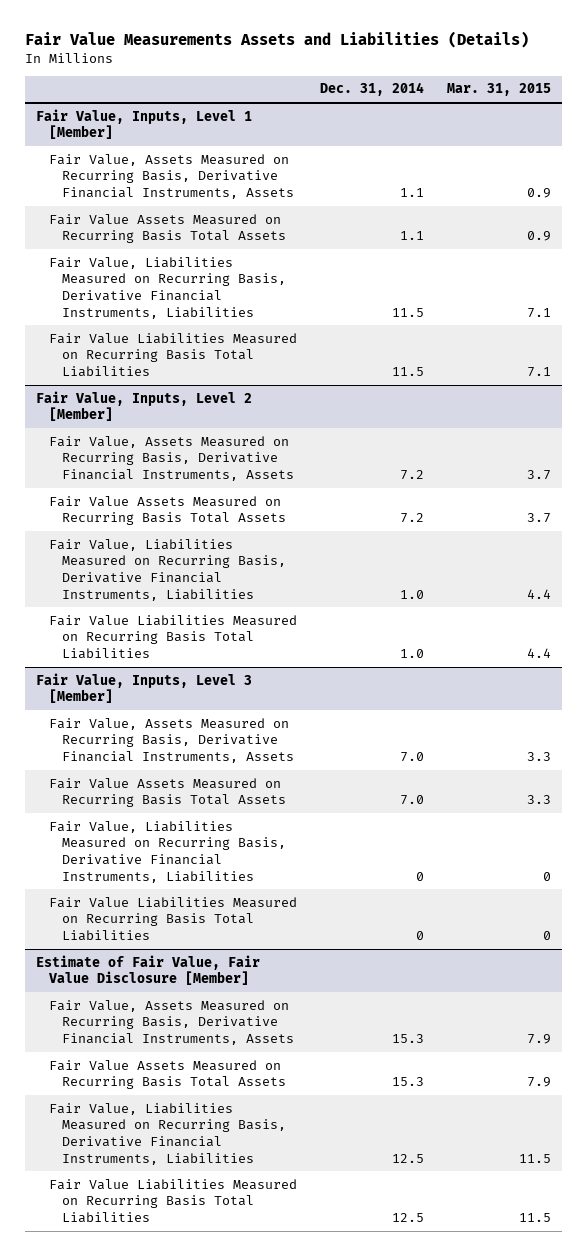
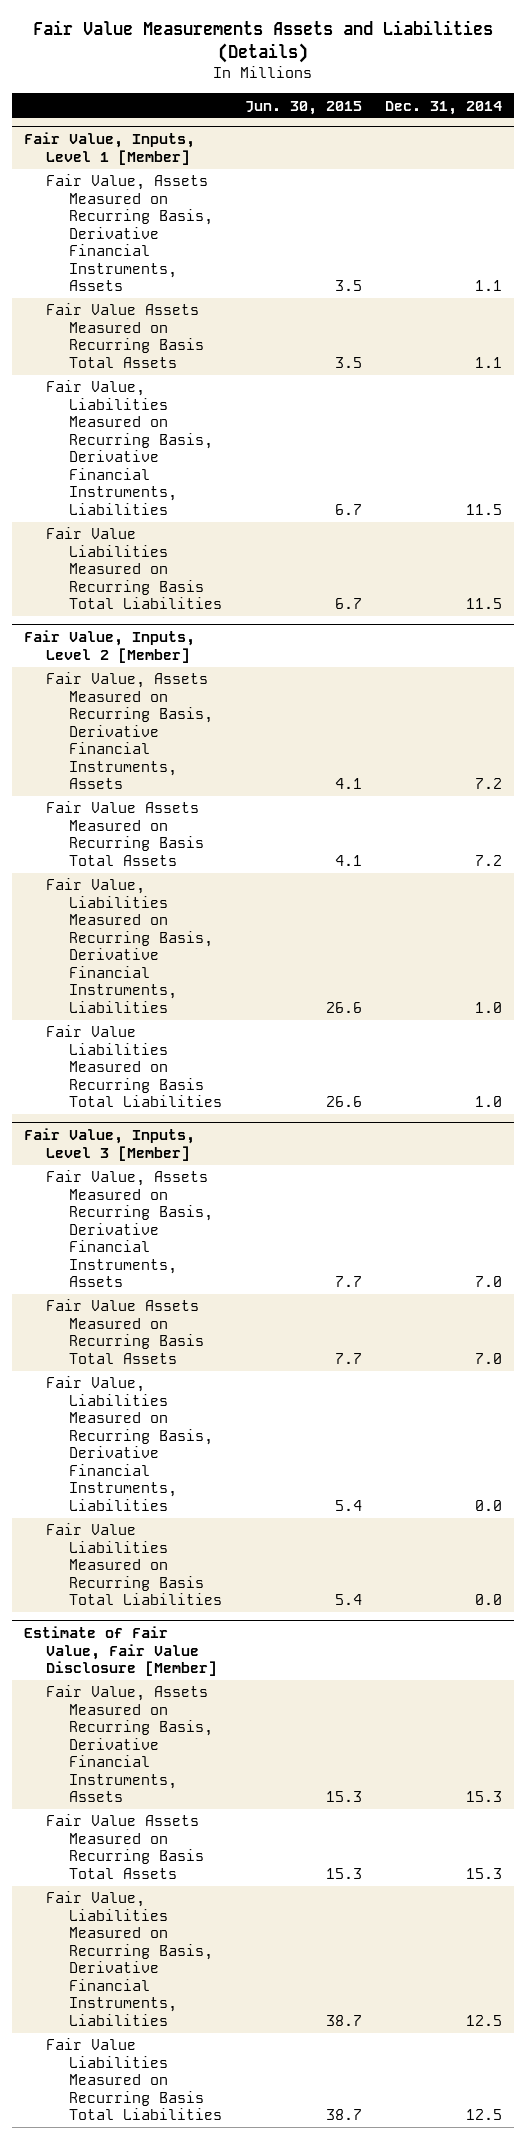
- | Dec. 31, 2014 | Mar. 31, 2015
+ | Jun. 30, 2015 | Dec. 31, 2014
@ Fair Value, Inputs, Level 3 [Member]
- Fair Value, Liabilities Measured on Recurring Basis, Derivative Financial Instruments, Liabilities | 0 | 0
- Fair Value Liabilities Measured on Recurring Basis Total Liabilities | 0 | 0
+ Fair Value, Liabilities Measured on Recurring Basis, Derivative Financial Instruments, Liabilities | 5.4 | 0.0
+ Fair Value Liabilities Measured on Recurring Basis Total Liabilities | 5.4 | 0.0

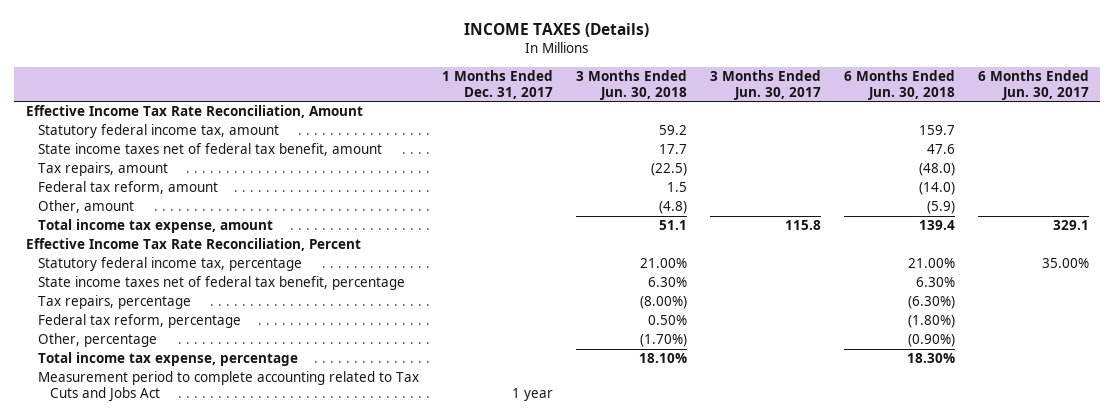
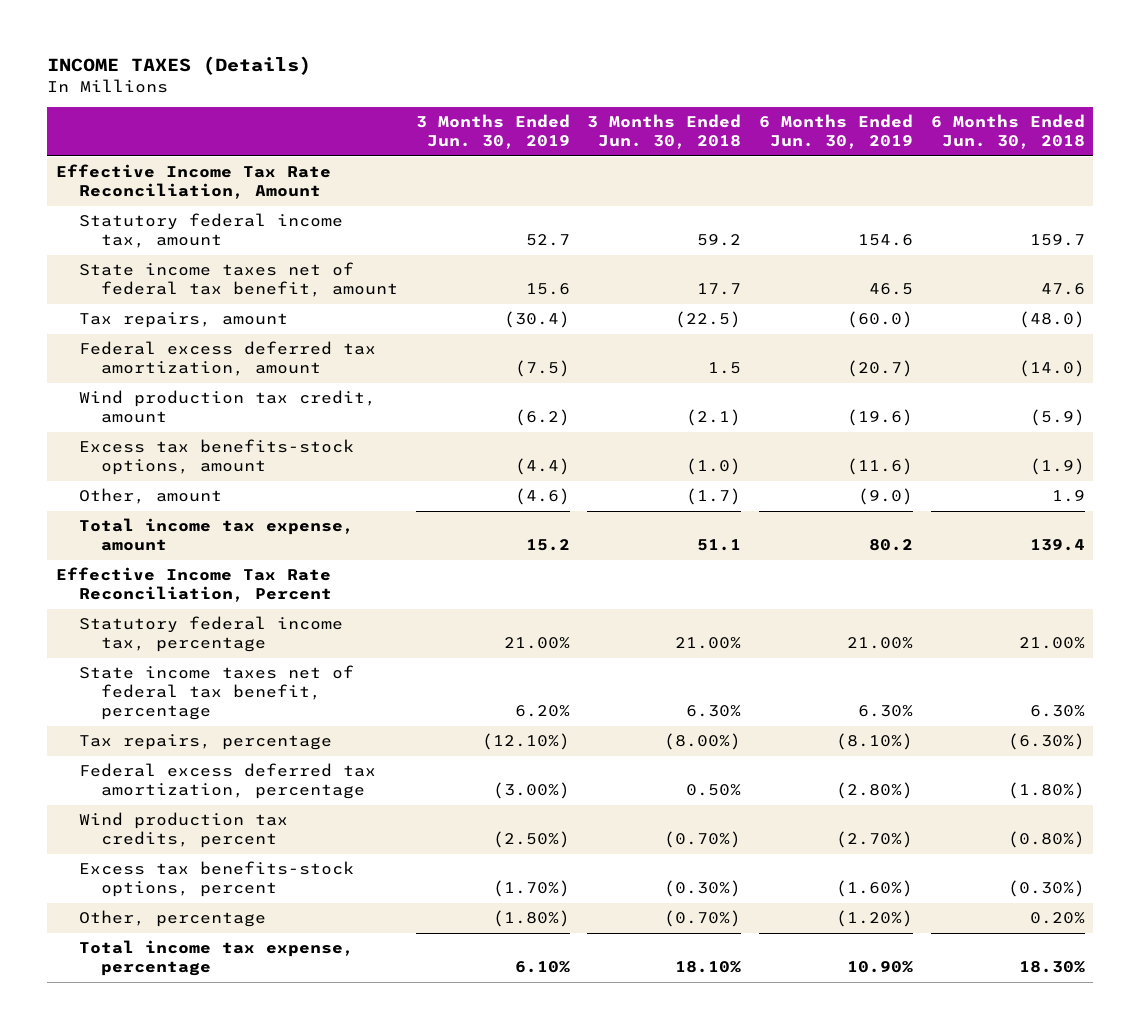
- | 1 Months Ended Dec. 31, 2017 | 3 Months Ended Jun. 30, 2018 | 3 Months Ended Jun. 30, 2017 | 6 Months Ended Jun. 30, 2018 | 6 Months Ended Jun. 30, 2017
+ | 3 Months Ended Jun. 30, 2019 | 3 Months Ended Jun. 30, 2018 | 6 Months Ended Jun. 30, 2019 | 6 Months Ended Jun. 30, 2018
- Federal tax reform, amount | | 1.5 | | (14.0) |
- Other, amount | | (4.8) | | (5.9) |
+ Federal excess deferred tax amortization, amount | (7.5) | 1.5 | (20.7) | (14.0)
+ Wind production tax credit, amount | (6.2) | (2.1) | (19.6) | (5.9)
+ Excess tax benefits-stock options, amount | (4.4) | (1.0) | (11.6) | (1.9)
+ Other, amount | (4.6) | (1.7) | (9.0) | 1.9
- Federal tax reform, percentage | | 0.50% | | (1.80%) |
- Other, percentage | | (1.70%) | | (0.90%) |
+ Federal excess deferred tax amortization, percentage | (3.00%) | 0.50% | (2.80%) | (1.80%)
+ Wind production tax credits, percent | (2.50%) | (0.70%) | (2.70%) | (0.80%)
+ Excess tax benefits-stock options, percent | (1.70%) | (0.30%) | (1.60%) | (0.30%)
+ Other, percentage | (1.80%) | (0.70%) | (1.20%) | 0.20%
- Measurement period to complete accounting related to Tax Cuts and Jobs Act | 1 year | | | |

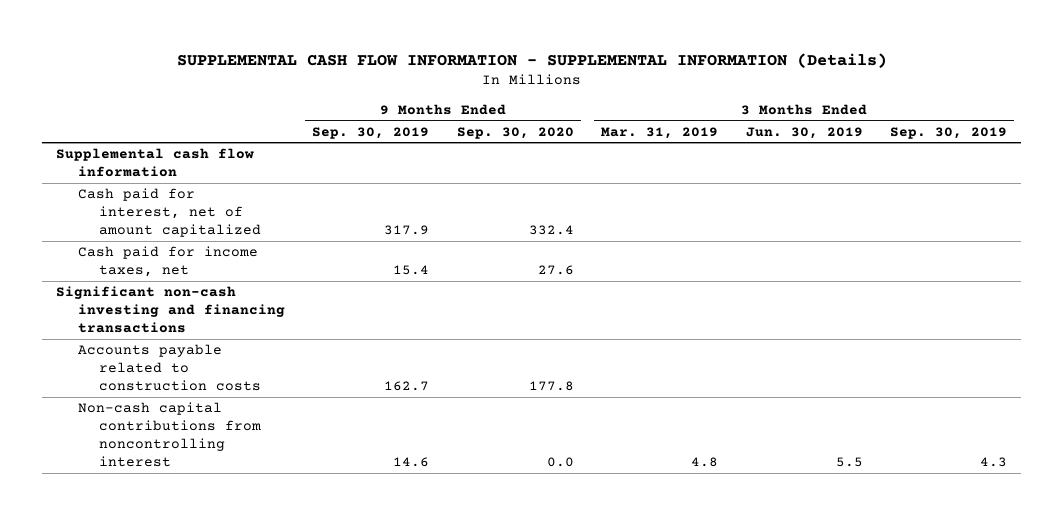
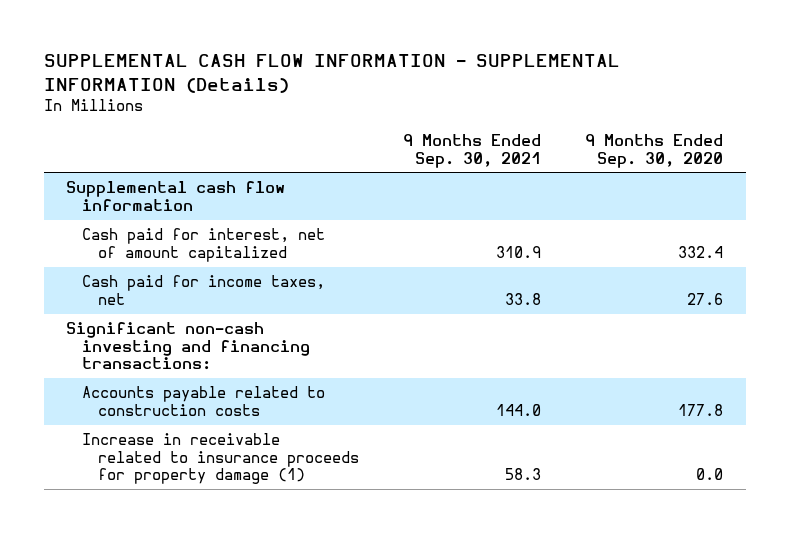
- | 9 Months Ended Sep. 30, 2019 | 9 Months Ended Sep. 30, 2020 | 3 Months Ended Mar. 31, 2019 | 3 Months Ended Jun. 30, 2019 | 3 Months Ended Sep. 30, 2019
+ | 9 Months Ended Sep. 30, 2021 | 9 Months Ended Sep. 30, 2020
- Significant non-cash investing and financing transactions
+ Significant non-cash investing and financing transactions:
- Non-cash capital contributions from noncontrolling interest | 14.6 | 0.0 | 4.8 | 5.5 | 4.3
+ Increase in receivable related to insurance proceeds for property damage (1) | 58.3 | 0.0

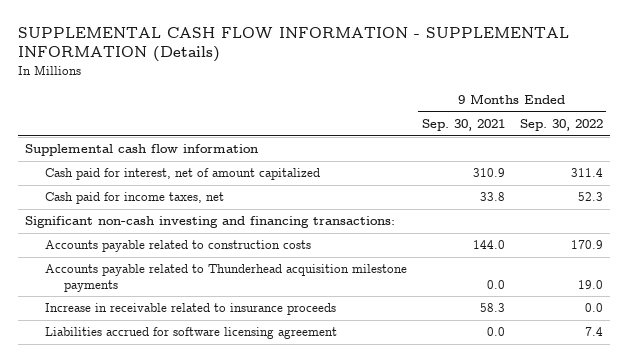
- | 9 Months Ended Sep. 30, 2021 | 9 Months Ended Sep. 30, 2020
+ | 9 Months Ended Sep. 30, 2021 | 9 Months Ended Sep. 30, 2022
- Increase in receivable related to insurance proceeds for property damage (1) | 58.3 | 0.0
+ Accounts payable related to Thunderhead acquisition milestone payments | 0.0 | 19.0
+ Increase in receivable related to insurance proceeds | 58.3 | 0.0
+ Liabilities accrued for software licensing agreement | 0.0 | 7.4

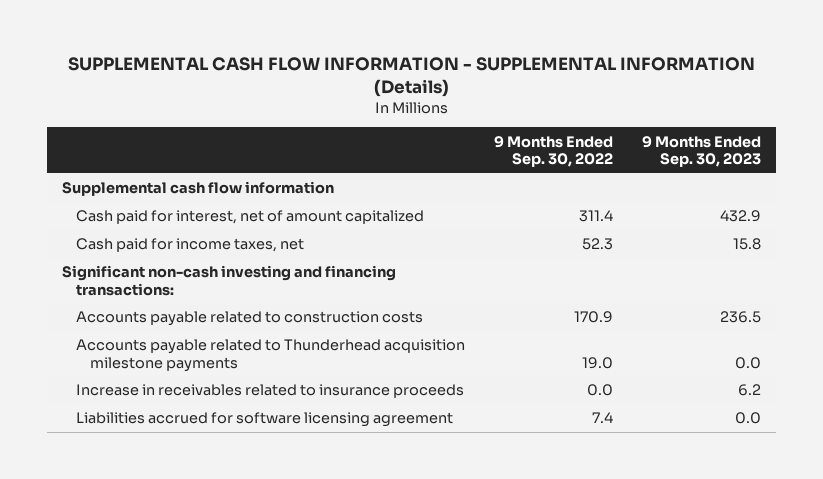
- | 9 Months Ended Sep. 30, 2021 | 9 Months Ended Sep. 30, 2022
+ | 9 Months Ended Sep. 30, 2022 | 9 Months Ended Sep. 30, 2023
- Increase in receivable related to insurance proceeds | 58.3 | 0.0
+ Increase in receivables related to insurance proceeds | 0.0 | 6.2

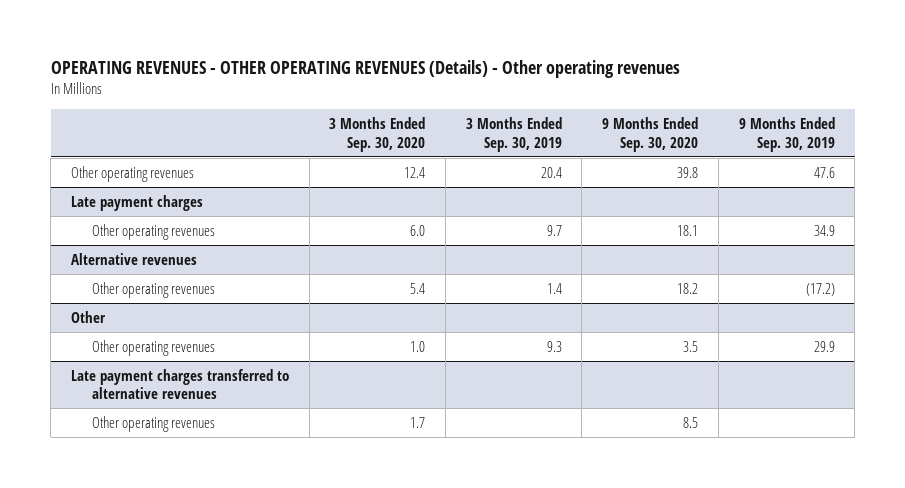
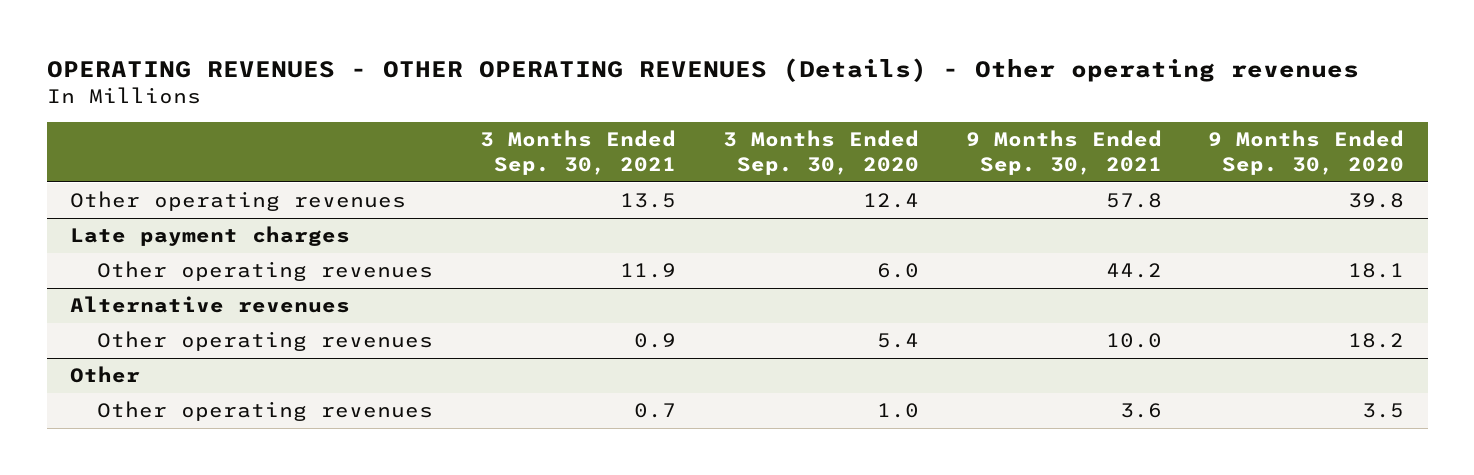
- | 3 Months Ended Sep. 30, 2020 | 3 Months Ended Sep. 30, 2019 | 9 Months Ended Sep. 30, 2020 | 9 Months Ended Sep. 30, 2019
+ | 3 Months Ended Sep. 30, 2021 | 3 Months Ended Sep. 30, 2020 | 9 Months Ended Sep. 30, 2021 | 9 Months Ended Sep. 30, 2020
- Late payment charges transferred to alternative revenues
- Other operating revenues | 1.7 | | 8.5 |

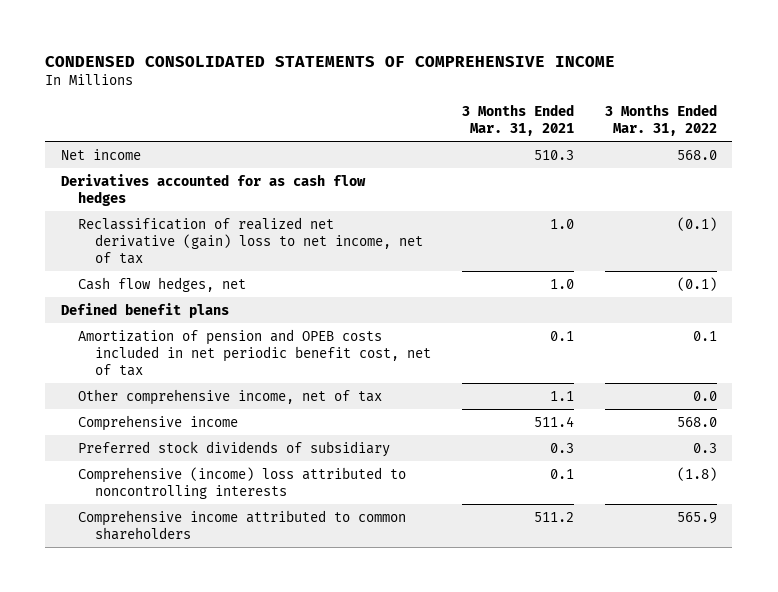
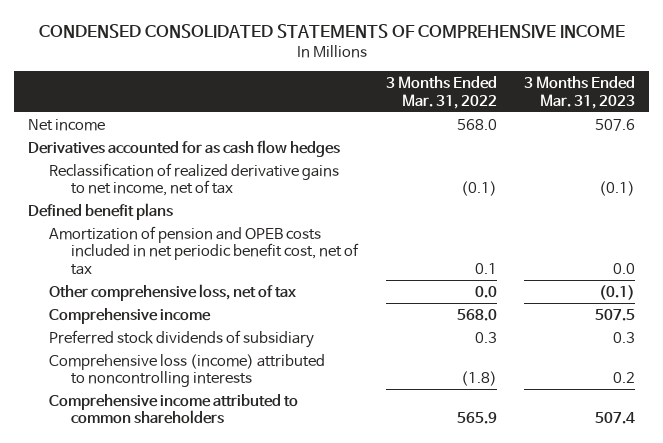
- | 3 Months Ended Mar. 31, 2021 | 3 Months Ended Mar. 31, 2022
+ | 3 Months Ended Mar. 31, 2022 | 3 Months Ended Mar. 31, 2023
- Reclassification of realized net derivative (gain) loss to net income, net of tax | 1.0 | (0.1)
- Cash flow hedges, net | 1.0 | (0.1)
+ Reclassification of realized derivative gains to net income, net of tax | (0.1) | (0.1)
- Other comprehensive income, net of tax | 1.1 | 0.0
+ Other comprehensive loss, net of tax | 0.0 | (0.1)
- Comprehensive (income) loss attributed to noncontrolling interests | 0.1 | (1.8)
+ Comprehensive loss (income) attributed to noncontrolling interests | (1.8) | 0.2

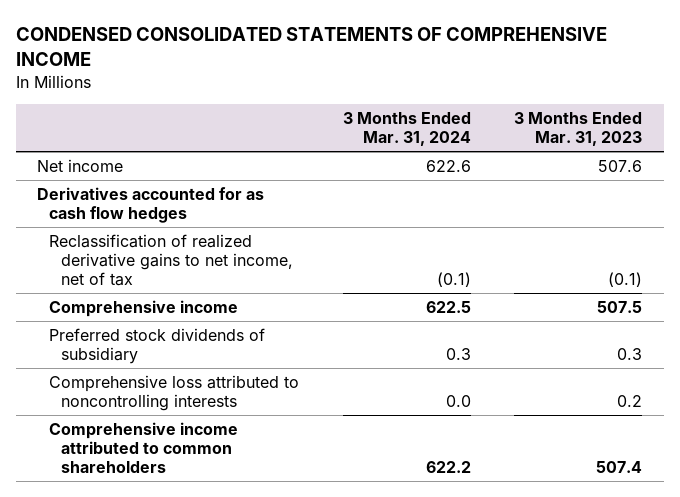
- | 3 Months Ended Mar. 31, 2022 | 3 Months Ended Mar. 31, 2023
+ | 3 Months Ended Mar. 31, 2024 | 3 Months Ended Mar. 31, 2023
- Defined benefit plans
- Amortization of pension and OPEB costs included in net periodic benefit cost, net of tax | 0.1 | 0.0
- Other comprehensive loss, net of tax | 0.0 | (0.1)
- Comprehensive loss (income) attributed to noncontrolling interests | (1.8) | 0.2
+ Comprehensive loss attributed to noncontrolling interests | 0.0 | 0.2

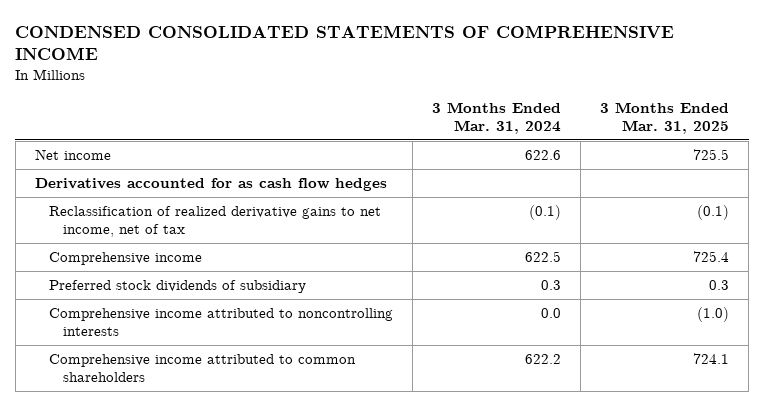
- | 3 Months Ended Mar. 31, 2024 | 3 Months Ended Mar. 31, 2023
+ | 3 Months Ended Mar. 31, 2024 | 3 Months Ended Mar. 31, 2025
- Comprehensive loss attributed to noncontrolling interests | 0.0 | 0.2
+ Comprehensive income attributed to noncontrolling interests | 0.0 | (1.0)

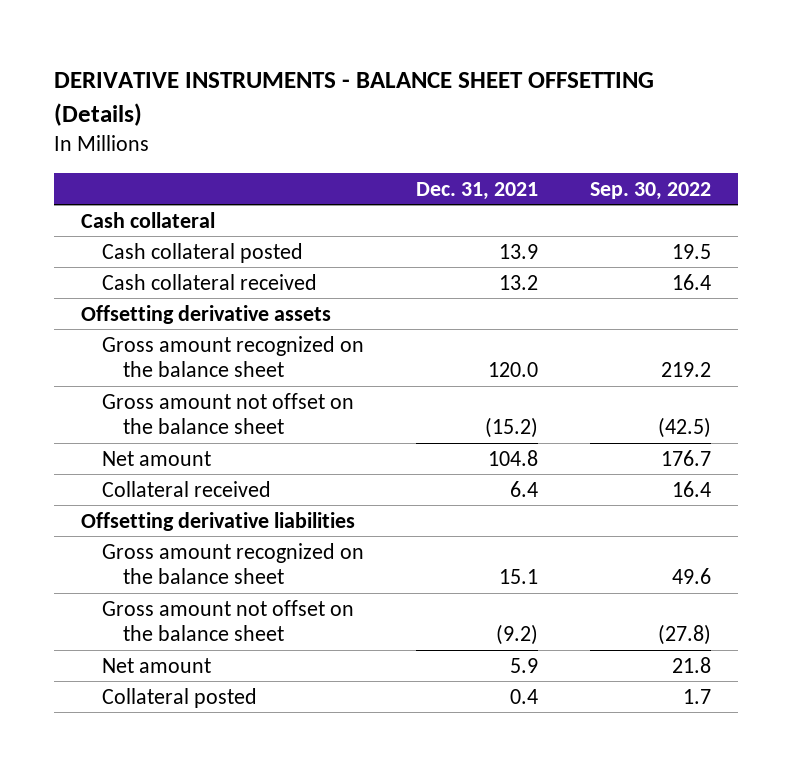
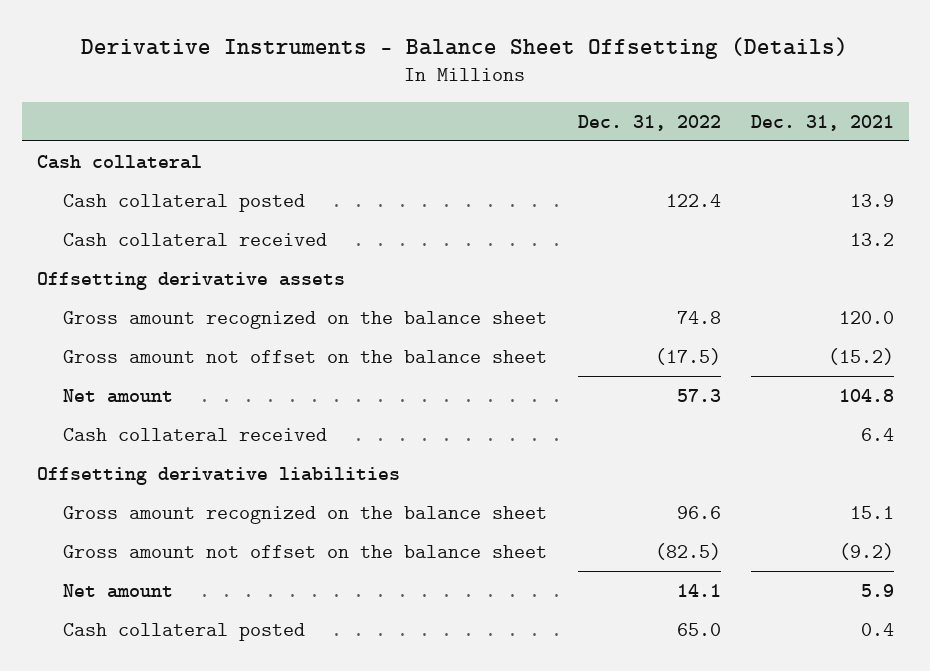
- DERIVATIVE INSTRUMENTS - BALANCE SHEET OFFSETTING (Details)
+ Derivative Instruments - Balance Sheet Offsetting (Details)
- | Dec. 31, 2021 | Sep. 30, 2022
+ | Dec. 31, 2022 | Dec. 31, 2021
- Collateral received | 6.4 | 16.4
+ Cash collateral received | | 6.4
- Collateral posted | 0.4 | 1.7
+ Cash collateral posted | 65.0 | 0.4

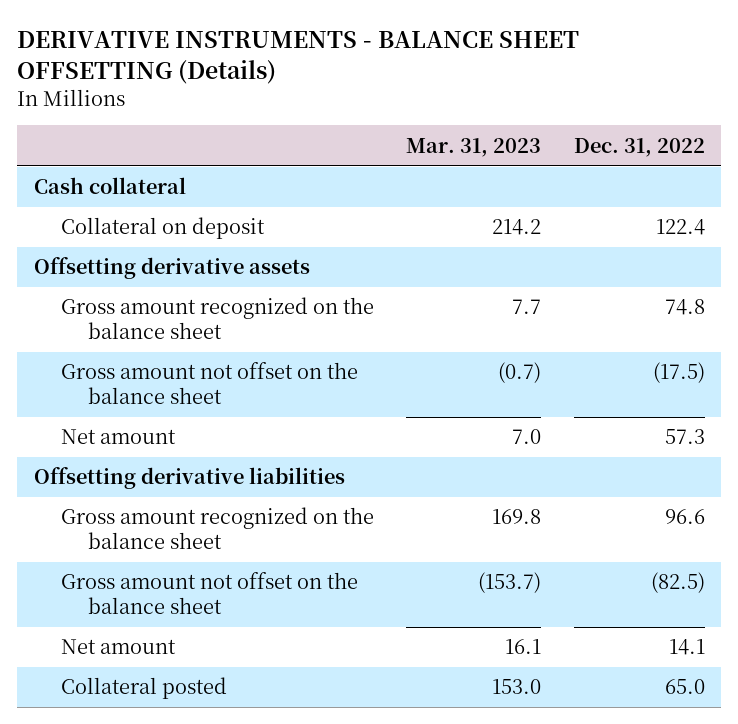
- Derivative Instruments - Balance Sheet Offsetting (Details)
+ DERIVATIVE INSTRUMENTS - BALANCE SHEET OFFSETTING (Details)
- | Dec. 31, 2022 | Dec. 31, 2021
+ | Mar. 31, 2023 | Dec. 31, 2022
- Cash collateral posted | 122.4 | 13.9
- Cash collateral received | | 13.2
+ Collateral on deposit | 214.2 | 122.4
- Cash collateral received | | 6.4
- Cash collateral posted | 65.0 | 0.4
+ Collateral posted | 153.0 | 65.0

